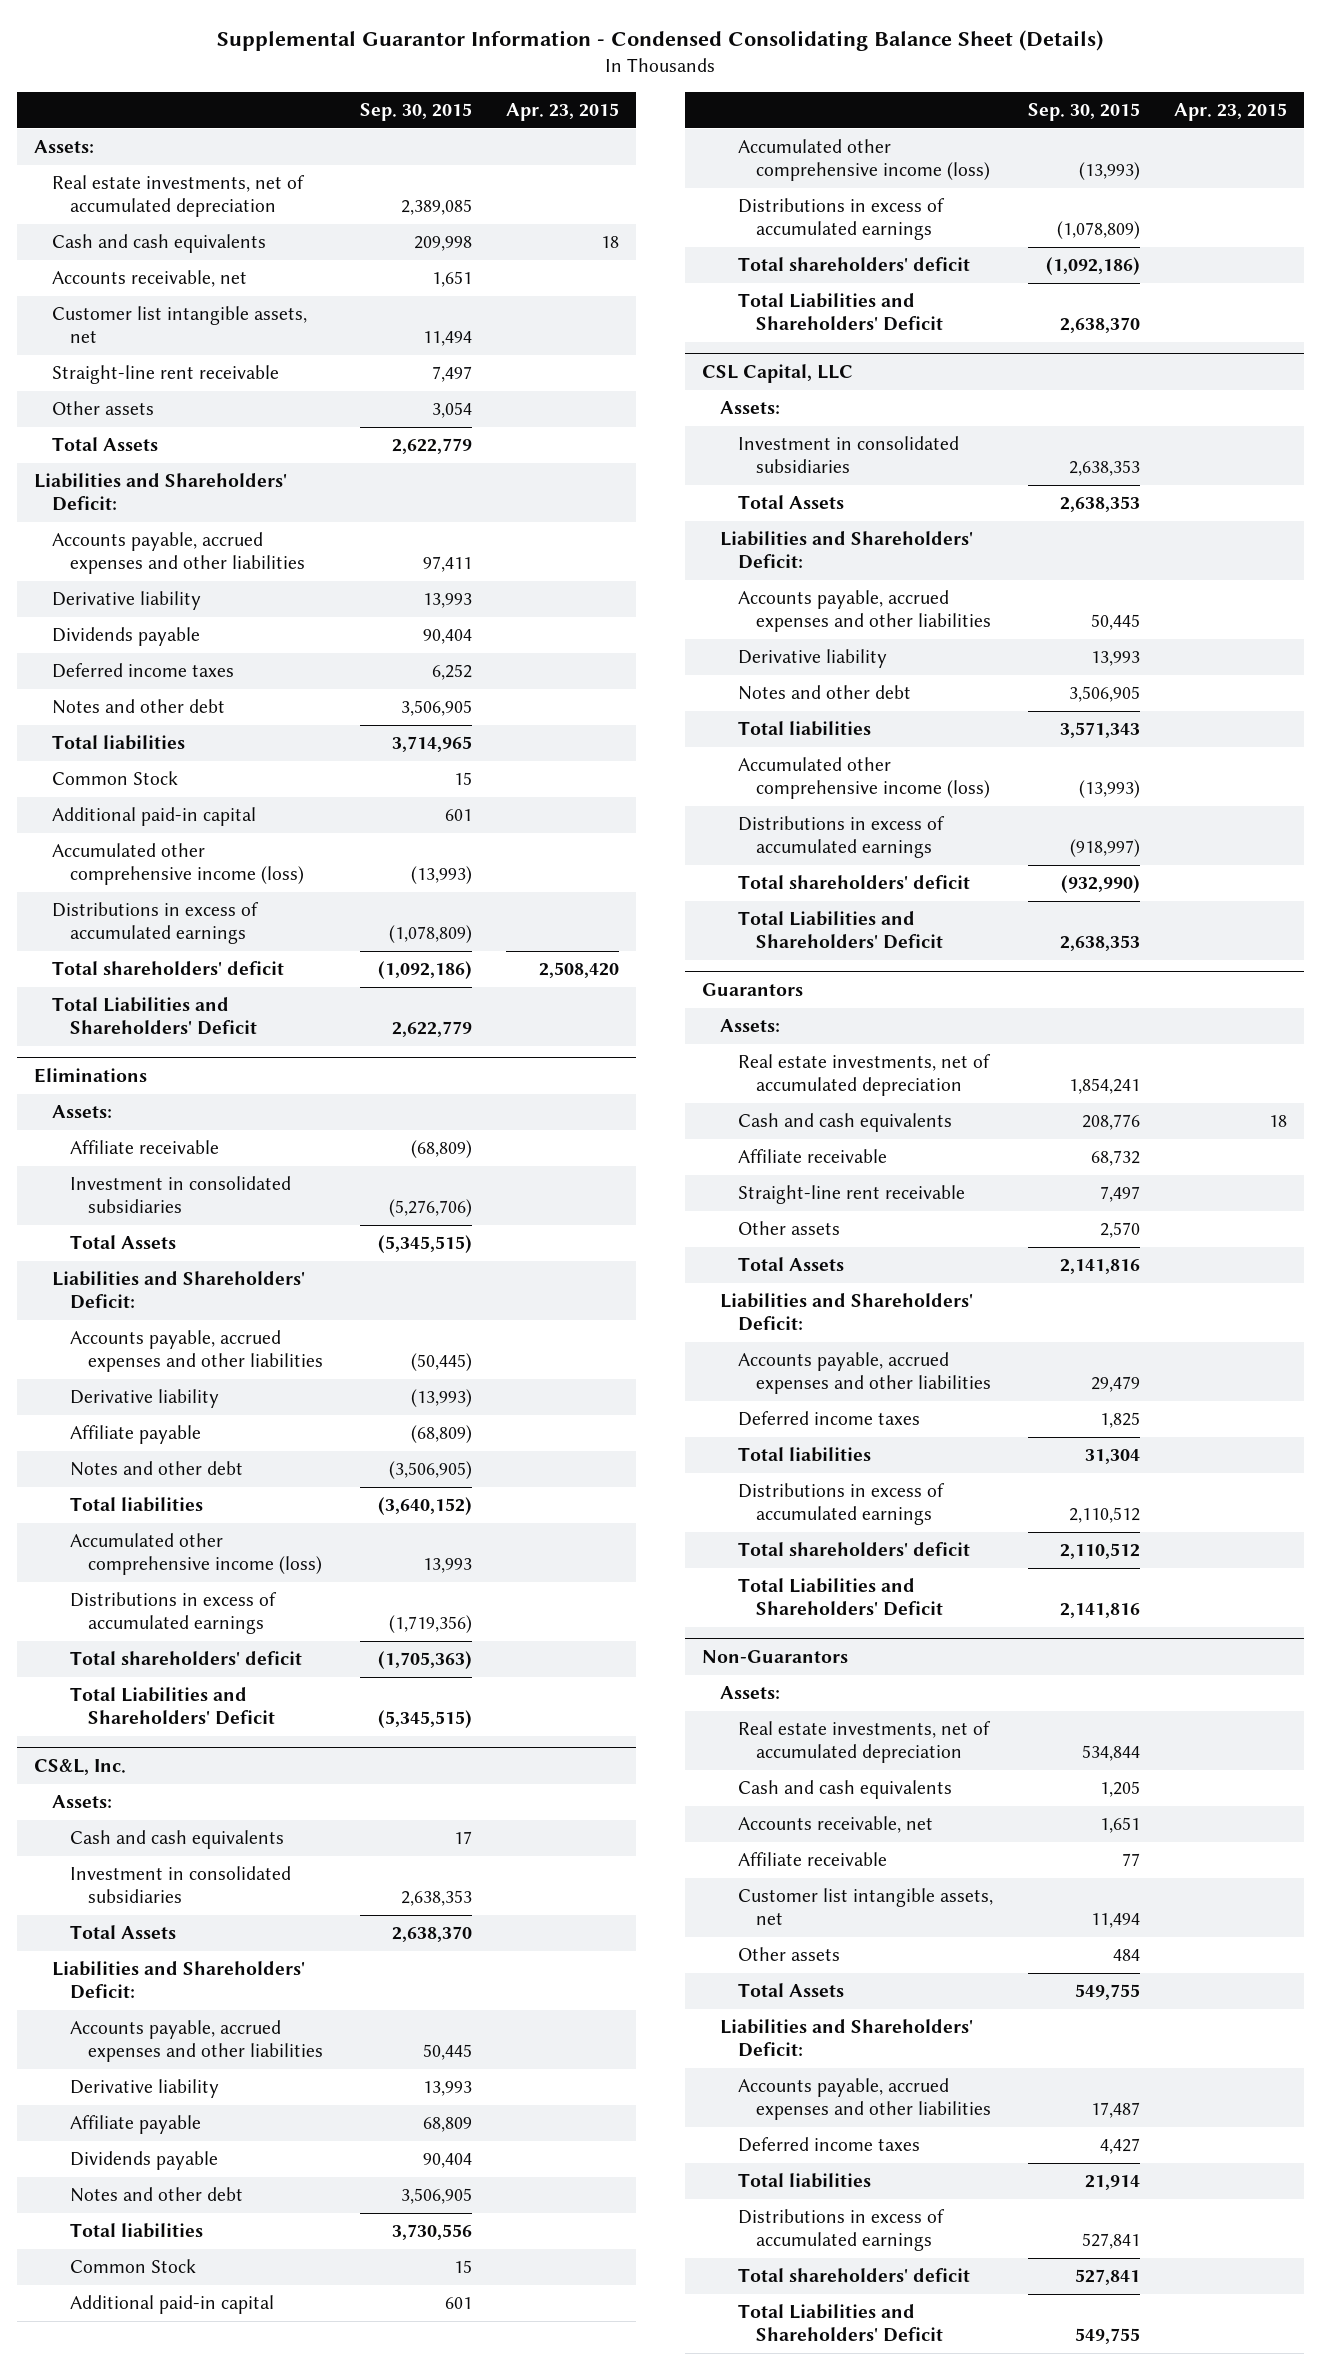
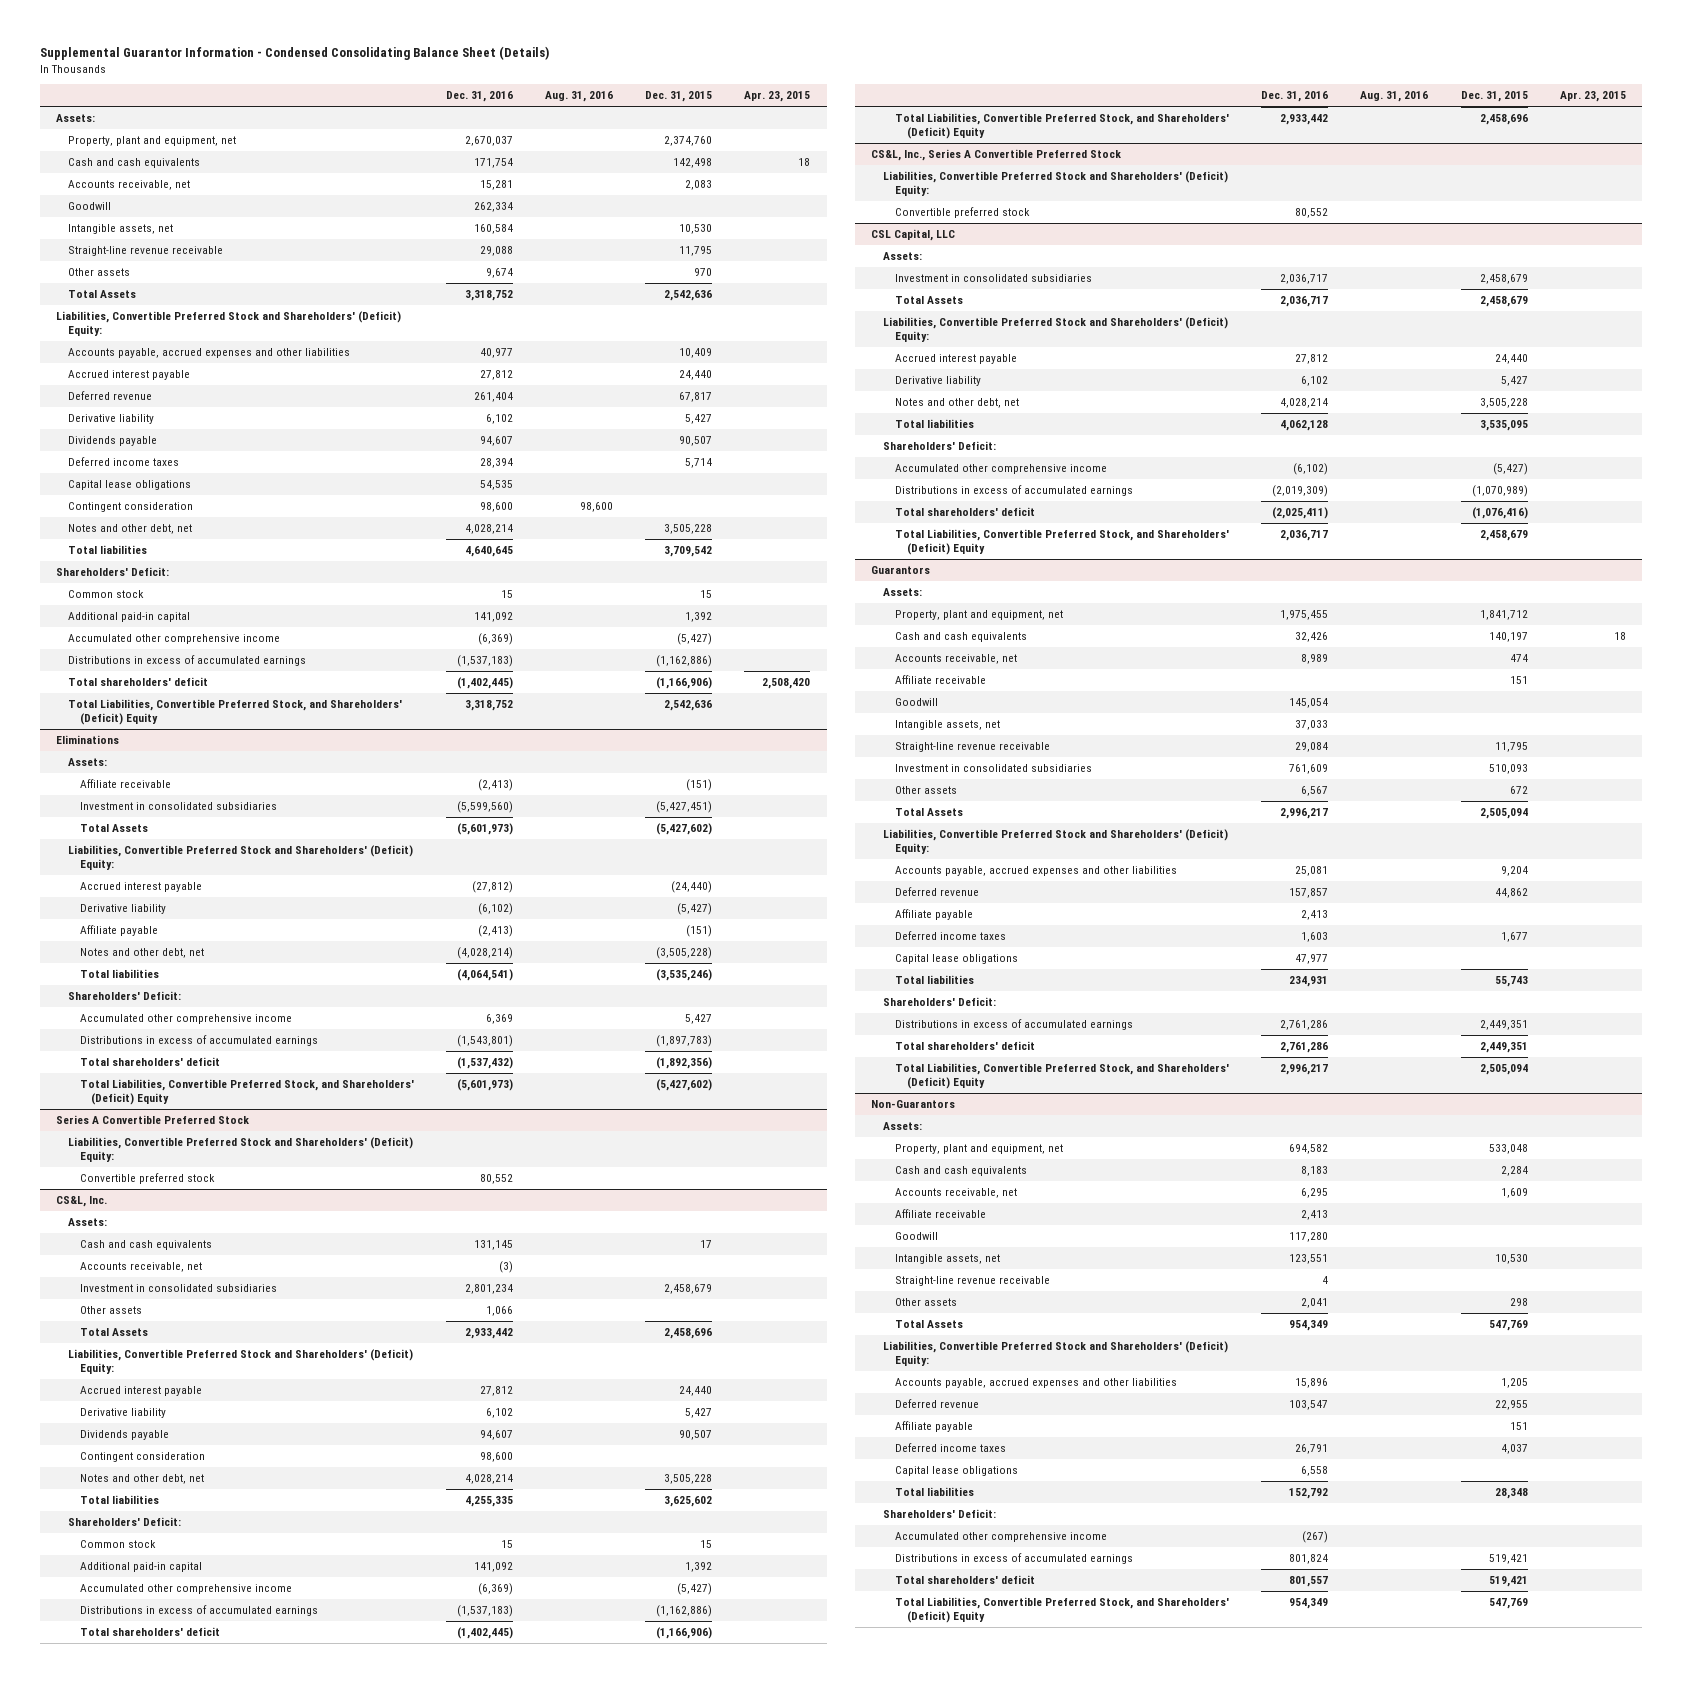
- | Sep. 30, 2015 | Apr. 23, 2015
+ | Dec. 31, 2016 | Aug. 31, 2016 | Dec. 31, 2015 | Apr. 23, 2015
- Real estate investments, net of accumulated depreciation | 2,389,085 |
+ Property, plant and equipment, net | 2,670,037 | | 2,374,760 |
- Customer list intangible assets, net | 11,494 |
- Straight-line rent receivable | 7,497 |
+ Goodwill | 262,334 | | |
+ Intangible assets, net | 160,584 | | 10,530 |
+ Straight-line revenue receivable | 29,088 | | 11,795 |
- Liabilities and Shareholders' Deficit:
+ Liabilities, Convertible Preferred Stock and Shareholders' (Deficit) Equity:
+ Accrued interest payable | 27,812 | | 24,440 |
+ Deferred revenue | 261,404 | | 67,817 |
- Notes and other debt | 3,506,905 |
+ Capital lease obligations | 54,535 | | |
+ Contingent consideration | 98,600 | 98,600 | |
+ Notes and other debt, net | 4,028,214 | | 3,505,228 |
- Common Stock | 15 |
+ Shareholders' Deficit:
+ Common stock | 15 | | 15 |
- Accumulated other comprehensive income (loss) | (13,993) |
+ Accumulated other comprehensive income | (6,369) | | (5,427) |
- Total Liabilities and Shareholders' Deficit | 2,622,779 |
+ Total Liabilities, Convertible Preferred Stock, and Shareholders' (Deficit) Equity | 3,318,752 | | 2,542,636 |
@ Eliminations
- Liabilities and Shareholders' Deficit:
- Accounts payable, accrued expenses and other liabilities | (50,445) |
+ Liabilities, Convertible Preferred Stock and Shareholders' (Deficit) Equity:
+ Accrued interest payable | (27,812) | | (24,440) |
- Notes and other debt | (3,506,905) |
+ Notes and other debt, net | (4,028,214) | | (3,505,228) |
- Accumulated other comprehensive income (loss) | 13,993 |
+ Shareholders' Deficit:
+ Accumulated other comprehensive income | 6,369 | | 5,427 |
- Total Liabilities and Shareholders' Deficit | (5,345,515) |
+ Total Liabilities, Convertible Preferred Stock, and Shareholders' (Deficit) Equity | (5,601,973) | | (5,427,602) |
+ Series A Convertible Preferred Stock
+ Liabilities, Convertible Preferred Stock and Shareholders' (Deficit) Equity:
+ Convertible preferred stock | 80,552 | | |
@ CS&L, Inc.
+ Accounts receivable, net | (3) | | |
+ Other assets | 1,066 | | |
- Liabilities and Shareholders' Deficit:
- Accounts payable, accrued expenses and other liabilities | 50,445 |
+ Liabilities, Convertible Preferred Stock and Shareholders' (Deficit) Equity:
+ Accrued interest payable | 27,812 | | 24,440 |
- Affiliate payable | 68,809 |
- Notes and other debt | 3,506,905 |
+ Contingent consideration | 98,600 | | |
+ Notes and other debt, net | 4,028,214 | | 3,505,228 |
- Common Stock | 15 |
+ Shareholders' Deficit:
+ Common stock | 15 | | 15 |
- Accumulated other comprehensive income (loss) | (13,993) |
+ Accumulated other comprehensive income | (6,369) | | (5,427) |
- Total Liabilities and Shareholders' Deficit | 2,638,370 |
+ Total Liabilities, Convertible Preferred Stock, and Shareholders' (Deficit) Equity | 2,933,442 | | 2,458,696 |
+ CS&L, Inc., Series A Convertible Preferred Stock
+ Liabilities, Convertible Preferred Stock and Shareholders' (Deficit) Equity:
+ Convertible preferred stock | 80,552 | | |
@ CSL Capital, LLC
- Liabilities and Shareholders' Deficit:
- Accounts payable, accrued expenses and other liabilities | 50,445 |
+ Liabilities, Convertible Preferred Stock and Shareholders' (Deficit) Equity:
+ Accrued interest payable | 27,812 | | 24,440 |
- Notes and other debt | 3,506,905 |
+ Notes and other debt, net | 4,028,214 | | 3,505,228 |
- Accumulated other comprehensive income (loss) | (13,993) |
+ Shareholders' Deficit:
+ Accumulated other comprehensive income | (6,102) | | (5,427) |
- Total Liabilities and Shareholders' Deficit | 2,638,353 |
+ Total Liabilities, Convertible Preferred Stock, and Shareholders' (Deficit) Equity | 2,036,717 | | 2,458,679 |
@ Guarantors
- Real estate investments, net of accumulated depreciation | 1,854,241 |
+ Property, plant and equipment, net | 1,975,455 | | 1,841,712 |
+ Accounts receivable, net | 8,989 | | 474 |
- Straight-line rent receivable | 7,497 |
+ Goodwill | 145,054 | | |
+ Intangible assets, net | 37,033 | | |
+ Straight-line revenue receivable | 29,084 | | 11,795 |
+ Investment in consolidated subsidiaries | 761,609 | | 510,093 |
- Liabilities and Shareholders' Deficit:
+ Liabilities, Convertible Preferred Stock and Shareholders' (Deficit) Equity:
+ Deferred revenue | 157,857 | | 44,862 |
+ Affiliate payable | 2,413 | | |
+ Capital lease obligations | 47,977 | | |
+ Shareholders' Deficit:
- Total Liabilities and Shareholders' Deficit | 2,141,816 |
+ Total Liabilities, Convertible Preferred Stock, and Shareholders' (Deficit) Equity | 2,996,217 | | 2,505,094 |
@ Non-Guarantors
- Real estate investments, net of accumulated depreciation | 534,844 |
+ Property, plant and equipment, net | 694,582 | | 533,048 |
- Customer list intangible assets, net | 11,494 |
+ Goodwill | 117,280 | | |
+ Intangible assets, net | 123,551 | | 10,530 |
+ Straight-line revenue receivable | 4 | | |
- Liabilities and Shareholders' Deficit:
+ Liabilities, Convertible Preferred Stock and Shareholders' (Deficit) Equity:
+ Deferred revenue | 103,547 | | 22,955 |
+ Affiliate payable | | | 151 |
+ Capital lease obligations | 6,558 | | |
+ Shareholders' Deficit:
+ Accumulated other comprehensive income | (267) | | |
- Total Liabilities and Shareholders' Deficit | 549,755 |
+ Total Liabilities, Convertible Preferred Stock, and Shareholders' (Deficit) Equity | 954,349 | | 547,769 |

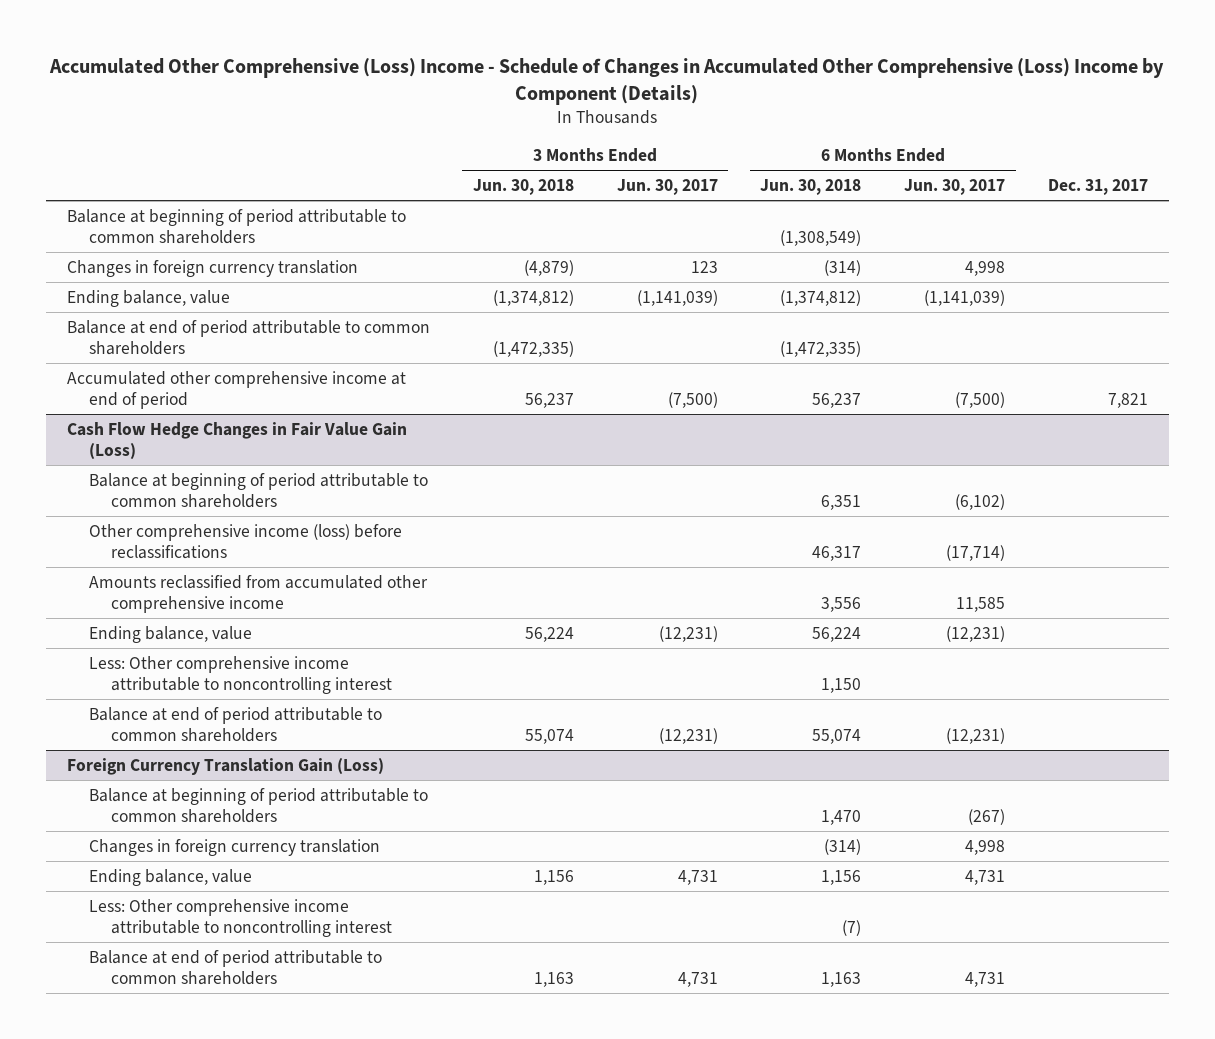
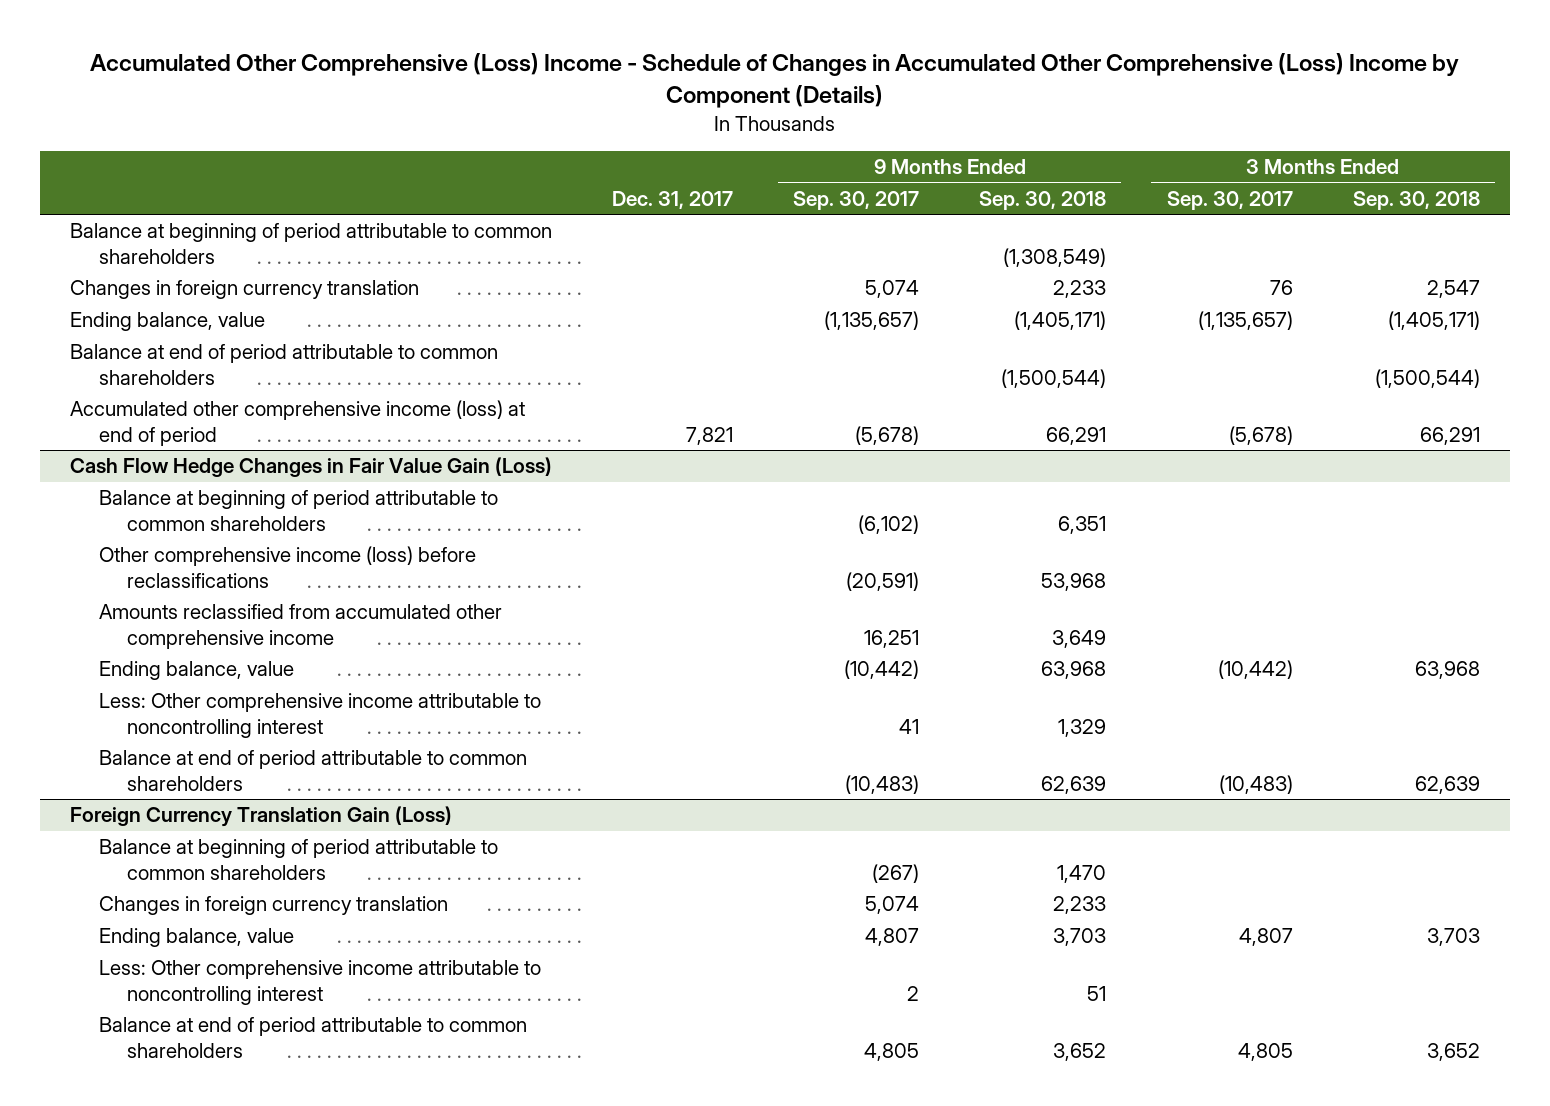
- | 3 Months Ended Jun. 30, 2018 | 3 Months Ended Jun. 30, 2017 | 6 Months Ended Jun. 30, 2018 | 6 Months Ended Jun. 30, 2017 | Dec. 31, 2017
+ | Dec. 31, 2017 | 9 Months Ended Sep. 30, 2017 | 9 Months Ended Sep. 30, 2018 | 3 Months Ended Sep. 30, 2017 | 3 Months Ended Sep. 30, 2018
- Accumulated other comprehensive income at end of period | 56,237 | (7,500) | 56,237 | (7,500) | 7,821
+ Accumulated other comprehensive income (loss) at end of period | 7,821 | (5,678) | 66,291 | (5,678) | 66,291

